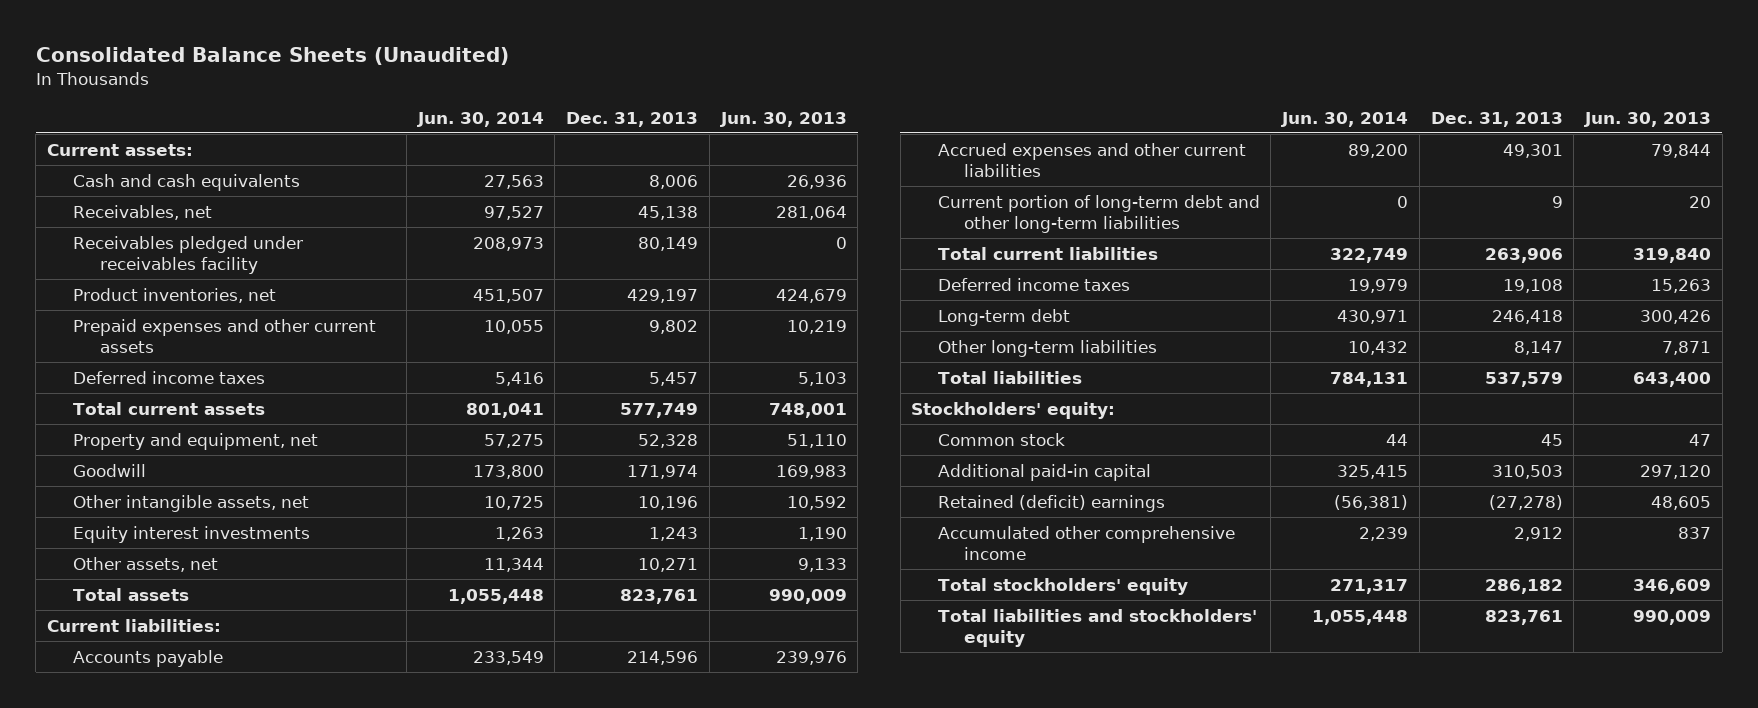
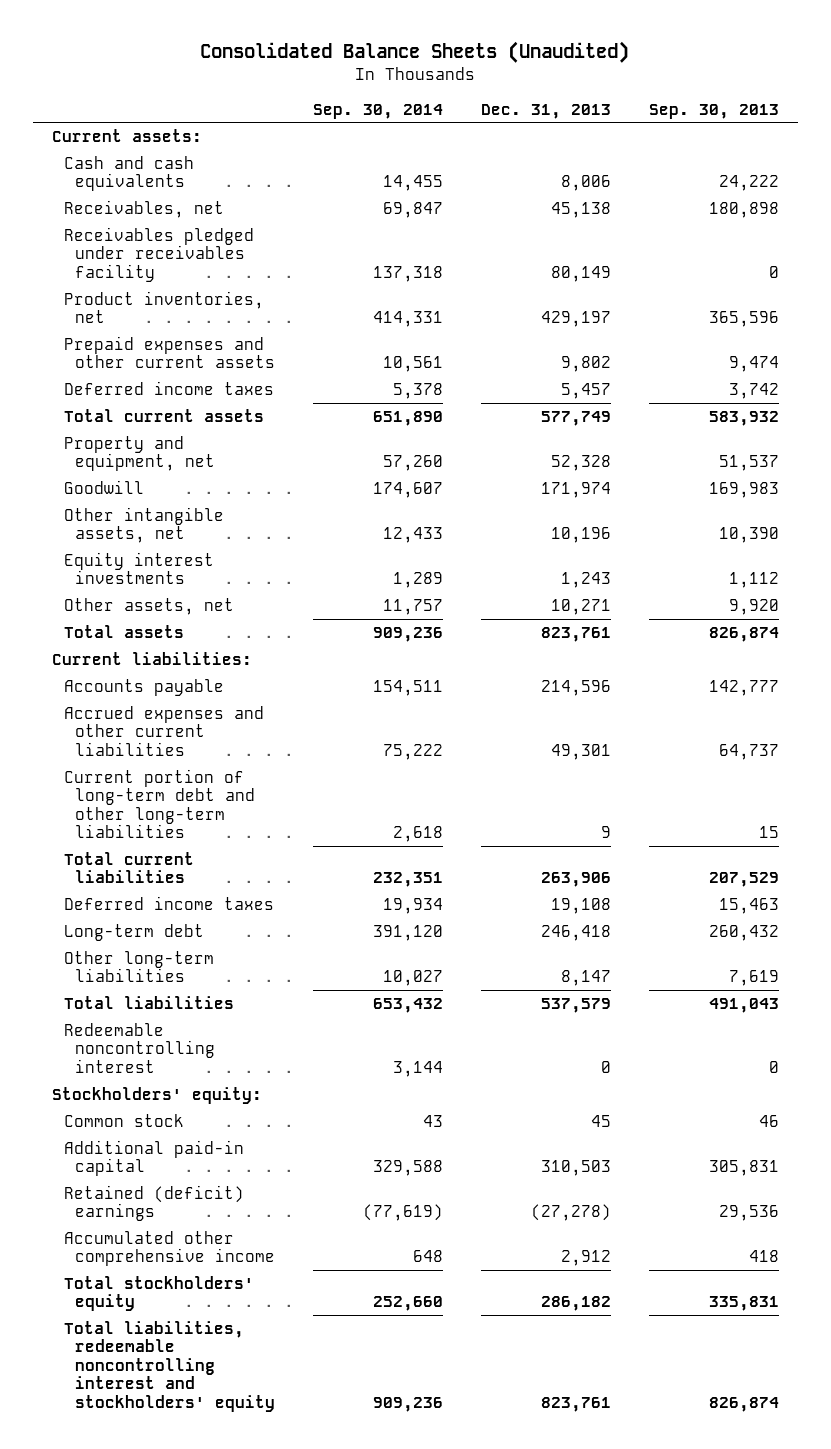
- | Jun. 30, 2014 | Dec. 31, 2013 | Jun. 30, 2013
+ | Sep. 30, 2014 | Dec. 31, 2013 | Sep. 30, 2013
+ Redeemable noncontrolling interest | 3,144 | 0 | 0
- Total liabilities and stockholders' equity | 1,055,448 | 823,761 | 990,009
+ Total liabilities, redeemable noncontrolling interest and stockholders' equity | 909,236 | 823,761 | 826,874

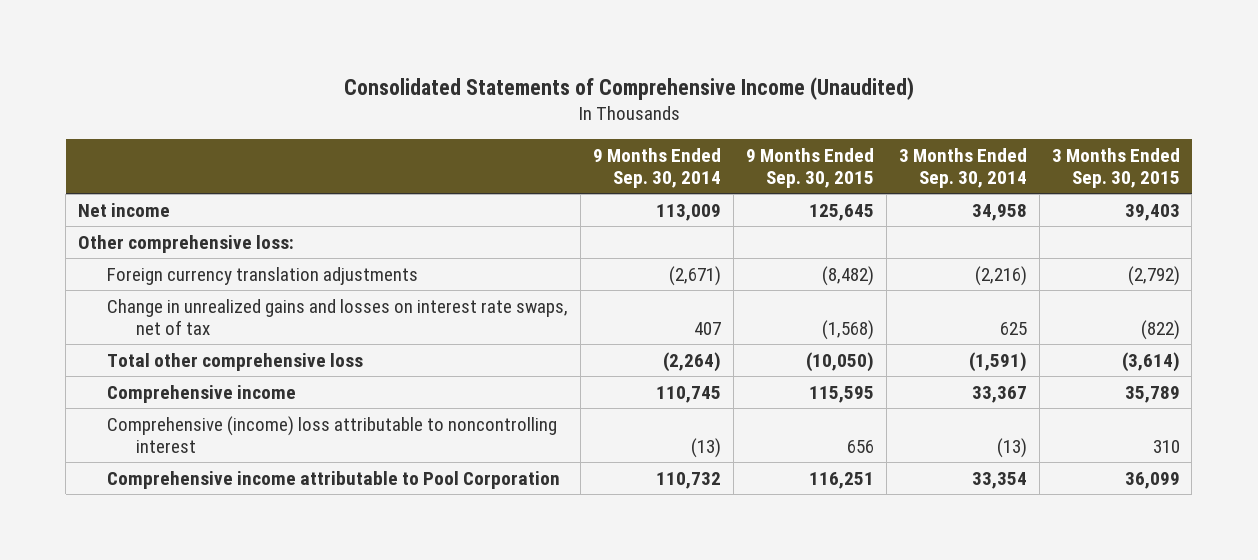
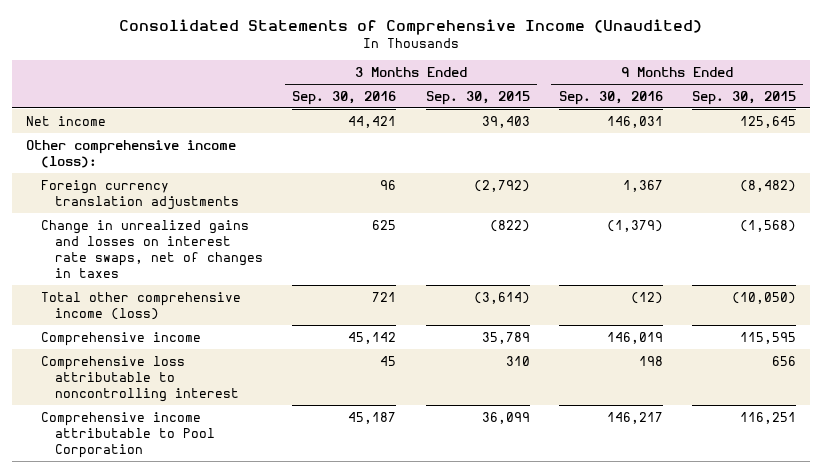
- | 9 Months Ended Sep. 30, 2014 | 9 Months Ended Sep. 30, 2015 | 3 Months Ended Sep. 30, 2014 | 3 Months Ended Sep. 30, 2015
+ | 3 Months Ended Sep. 30, 2016 | 3 Months Ended Sep. 30, 2015 | 9 Months Ended Sep. 30, 2016 | 9 Months Ended Sep. 30, 2015
- Other comprehensive loss:
+ Other comprehensive income (loss):
- Change in unrealized gains and losses on interest rate swaps, net of tax | 407 | (1,568) | 625 | (822)
- Total other comprehensive loss | (2,264) | (10,050) | (1,591) | (3,614)
+ Change in unrealized gains and losses on interest rate swaps, net of changes in taxes | 625 | (822) | (1,379) | (1,568)
+ Total other comprehensive income (loss) | 721 | (3,614) | (12) | (10,050)
- Comprehensive (income) loss attributable to noncontrolling interest | (13) | 656 | (13) | 310
+ Comprehensive loss attributable to noncontrolling interest | 45 | 310 | 198 | 656

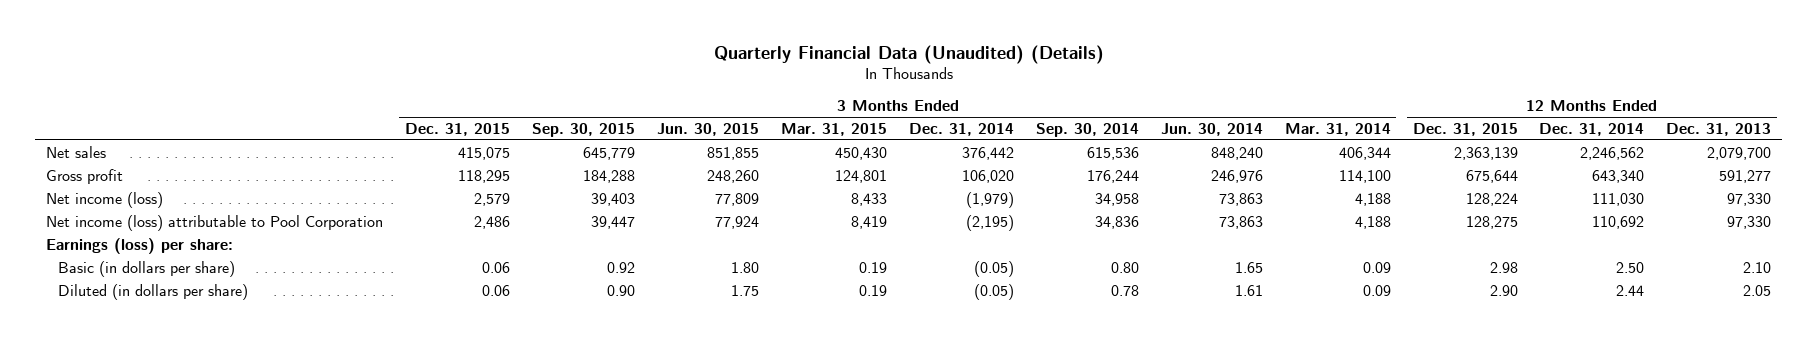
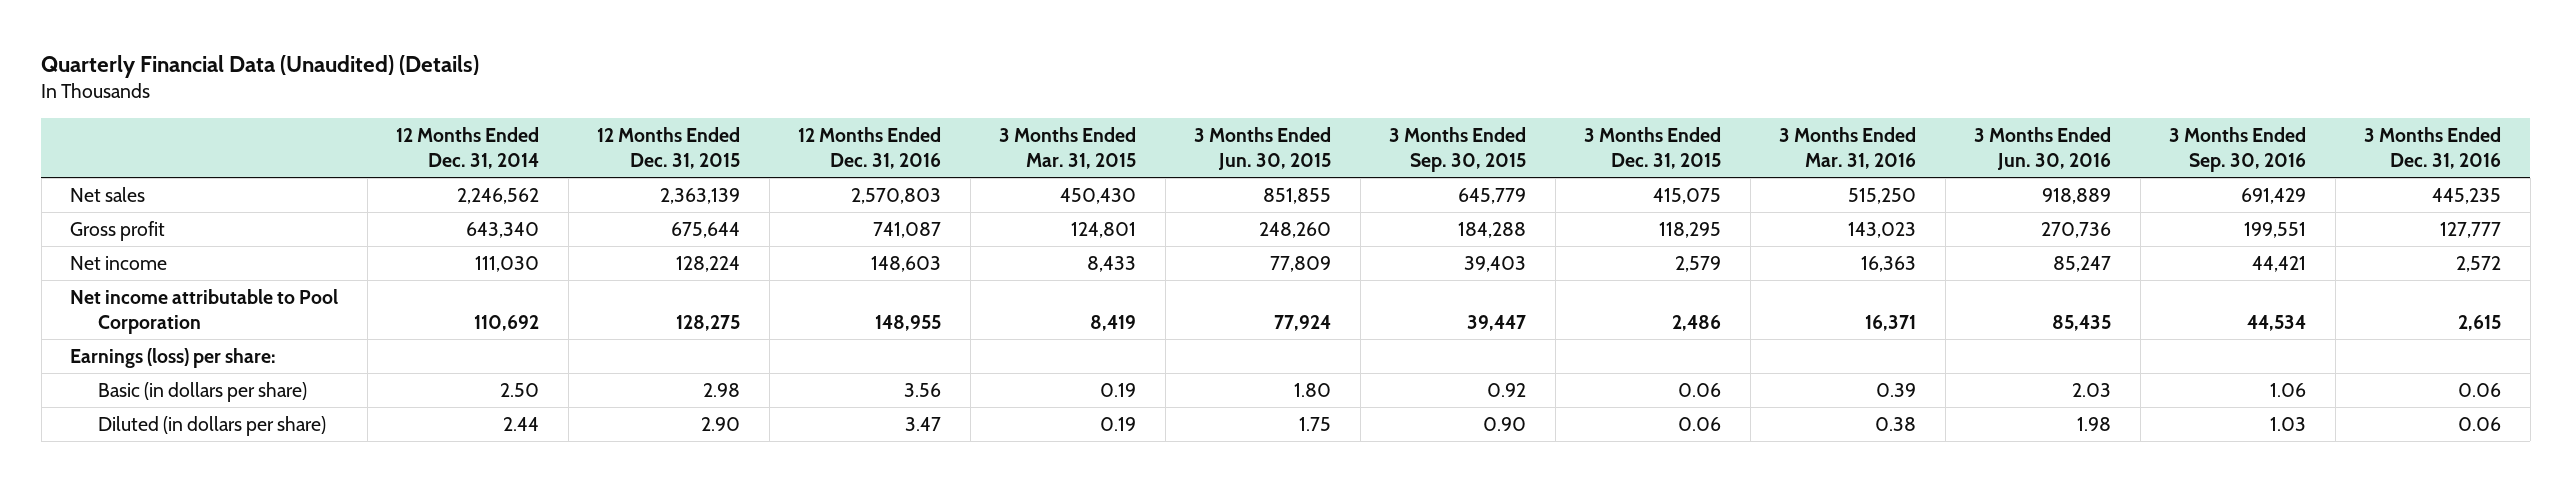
- | 3 Months Ended Dec. 31, 2015 | 3 Months Ended Sep. 30, 2015 | 3 Months Ended Jun. 30, 2015 | 3 Months Ended Mar. 31, 2015 | 3 Months Ended Dec. 31, 2014 | 3 Months Ended Sep. 30, 2014 | 3 Months Ended Jun. 30, 2014 | 3 Months Ended Mar. 31, 2014 | 12 Months Ended Dec. 31, 2015 | 12 Months Ended Dec. 31, 2014 | 12 Months Ended Dec. 31, 2013
+ | 12 Months Ended Dec. 31, 2014 | 12 Months Ended Dec. 31, 2015 | 12 Months Ended Dec. 31, 2016 | 3 Months Ended Mar. 31, 2015 | 3 Months Ended Jun. 30, 2015 | 3 Months Ended Sep. 30, 2015 | 3 Months Ended Dec. 31, 2015 | 3 Months Ended Mar. 31, 2016 | 3 Months Ended Jun. 30, 2016 | 3 Months Ended Sep. 30, 2016 | 3 Months Ended Dec. 31, 2016
- Net income (loss) | 2,579 | 39,403 | 77,809 | 8,433 | (1,979) | 34,958 | 73,863 | 4,188 | 128,224 | 111,030 | 97,330
- Net income (loss) attributable to Pool Corporation | 2,486 | 39,447 | 77,924 | 8,419 | (2,195) | 34,836 | 73,863 | 4,188 | 128,275 | 110,692 | 97,330
+ Net income | 111,030 | 128,224 | 148,603 | 8,433 | 77,809 | 39,403 | 2,579 | 16,363 | 85,247 | 44,421 | 2,572
+ Net income attributable to Pool Corporation | 110,692 | 128,275 | 148,955 | 8,419 | 77,924 | 39,447 | 2,486 | 16,371 | 85,435 | 44,534 | 2,615

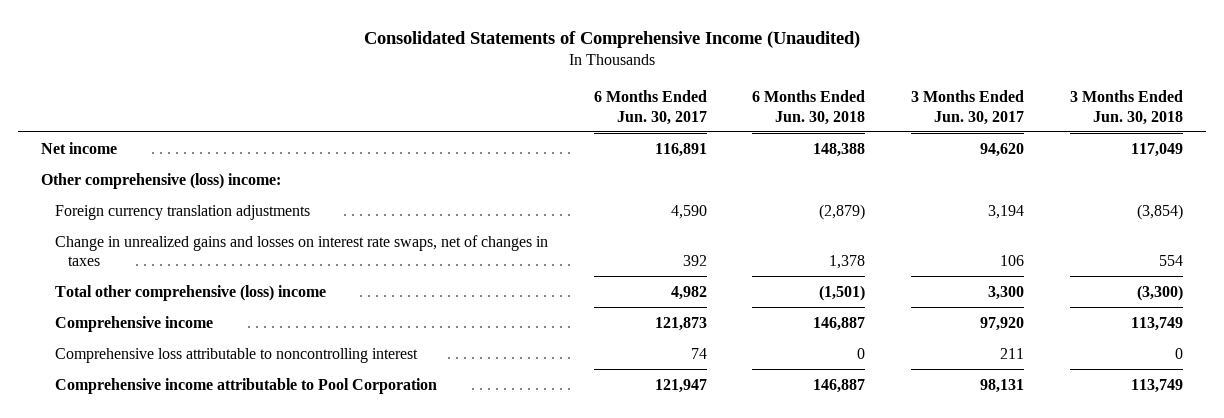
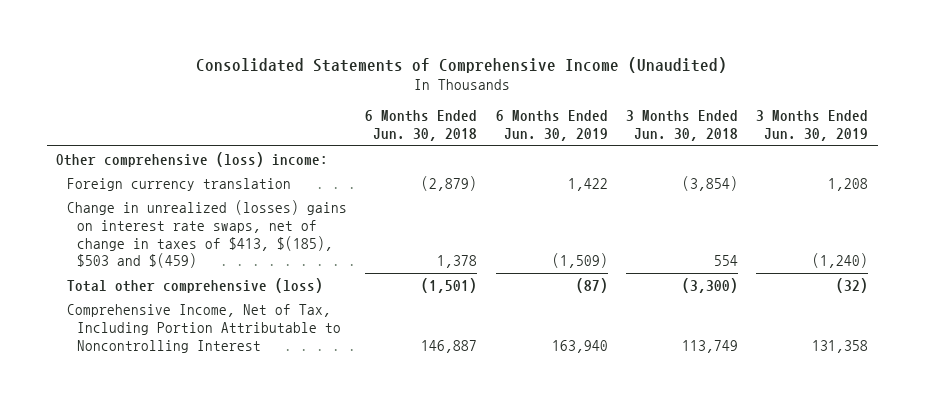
- | 6 Months Ended Jun. 30, 2017 | 6 Months Ended Jun. 30, 2018 | 3 Months Ended Jun. 30, 2017 | 3 Months Ended Jun. 30, 2018
+ | 6 Months Ended Jun. 30, 2018 | 6 Months Ended Jun. 30, 2019 | 3 Months Ended Jun. 30, 2018 | 3 Months Ended Jun. 30, 2019
- Net income | 116,891 | 148,388 | 94,620 | 117,049
- Foreign currency translation adjustments | 4,590 | (2,879) | 3,194 | (3,854)
- Change in unrealized gains and losses on interest rate swaps, net of changes in taxes | 392 | 1,378 | 106 | 554
- Total other comprehensive (loss) income | 4,982 | (1,501) | 3,300 | (3,300)
- Comprehensive income | 121,873 | 146,887 | 97,920 | 113,749
- Comprehensive loss attributable to noncontrolling interest | 74 | 0 | 211 | 0
- Comprehensive income attributable to Pool Corporation | 121,947 | 146,887 | 98,131 | 113,749
+ Foreign currency translation | (2,879) | 1,422 | (3,854) | 1,208
+ Change in unrealized (losses) gains on interest rate swaps, net of change in taxes of $413, $(185), $503 and $(459) | 1,378 | (1,509) | 554 | (1,240)
+ Total other comprehensive (loss) | (1,501) | (87) | (3,300) | (32)
+ Comprehensive Income, Net of Tax, Including Portion Attributable to Noncontrolling Interest | 146,887 | 163,940 | 113,749 | 131,358

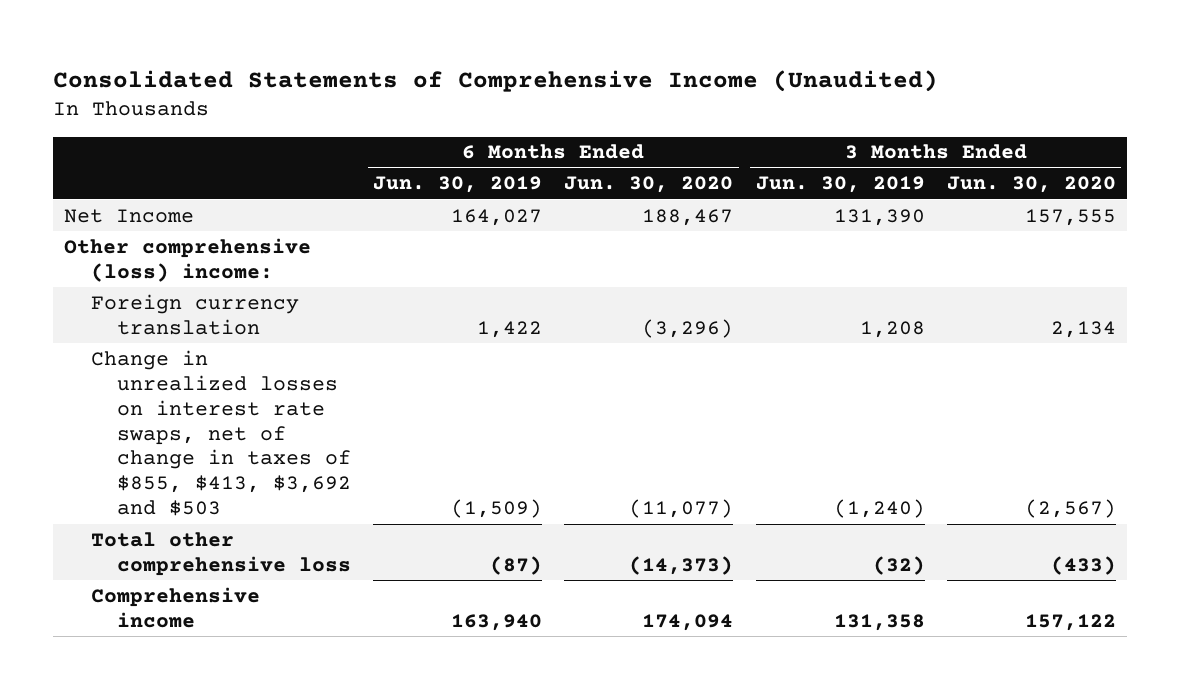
- | 6 Months Ended Jun. 30, 2018 | 6 Months Ended Jun. 30, 2019 | 3 Months Ended Jun. 30, 2018 | 3 Months Ended Jun. 30, 2019
+ | 6 Months Ended Jun. 30, 2019 | 6 Months Ended Jun. 30, 2020 | 3 Months Ended Jun. 30, 2019 | 3 Months Ended Jun. 30, 2020
+ Net Income | 164,027 | 188,467 | 131,390 | 157,555
- Change in unrealized (losses) gains on interest rate swaps, net of change in taxes of $413, $(185), $503 and $(459) | 1,378 | (1,509) | 554 | (1,240)
- Total other comprehensive (loss) | (1,501) | (87) | (3,300) | (32)
- Comprehensive Income, Net of Tax, Including Portion Attributable to Noncontrolling Interest | 146,887 | 163,940 | 113,749 | 131,358
+ Change in unrealized losses on interest rate swaps, net of change in taxes of $855, $413, $3,692 and $503 | (1,509) | (11,077) | (1,240) | (2,567)
+ Total other comprehensive loss | (87) | (14,373) | (32) | (433)
+ Comprehensive income | 163,940 | 174,094 | 131,358 | 157,122

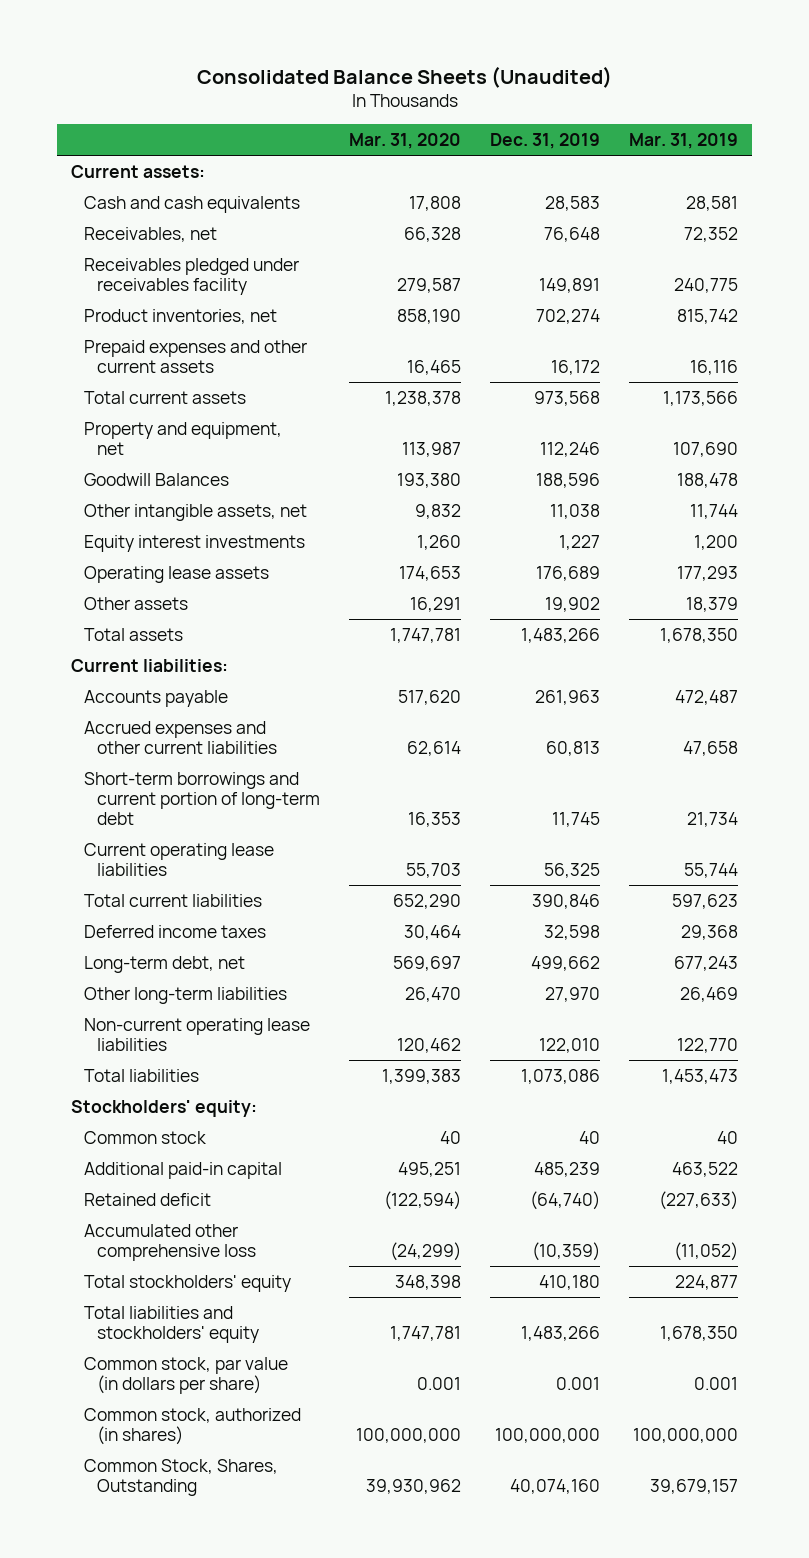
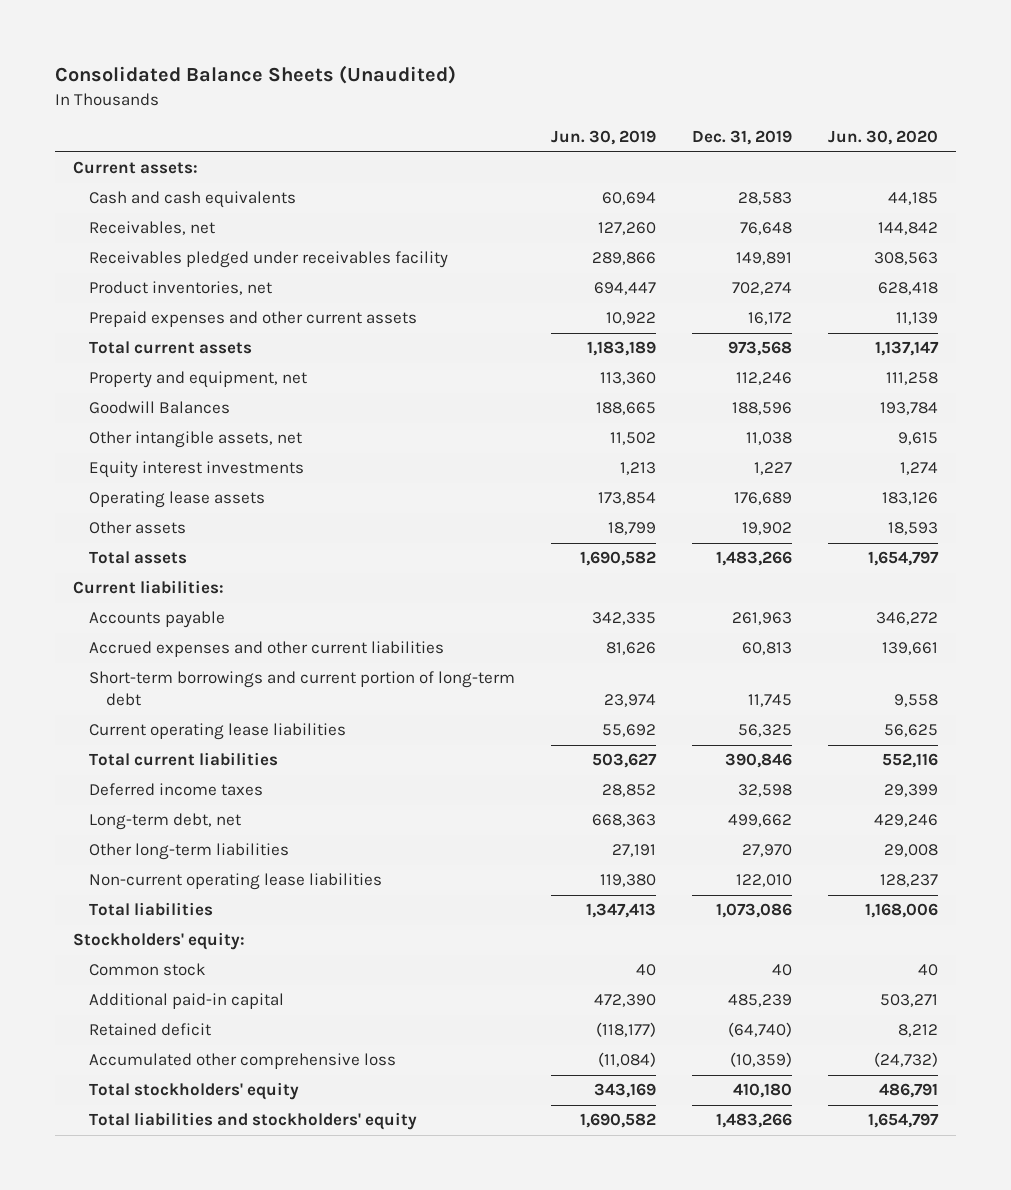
- | Mar. 31, 2020 | Dec. 31, 2019 | Mar. 31, 2019
+ | Jun. 30, 2019 | Dec. 31, 2019 | Jun. 30, 2020
- Common stock, par value (in dollars per share) | 0.001 | 0.001 | 0.001
- Common stock, authorized (in shares) | 100,000,000 | 100,000,000 | 100,000,000
- Common Stock, Shares, Outstanding | 39,930,962 | 40,074,160 | 39,679,157

